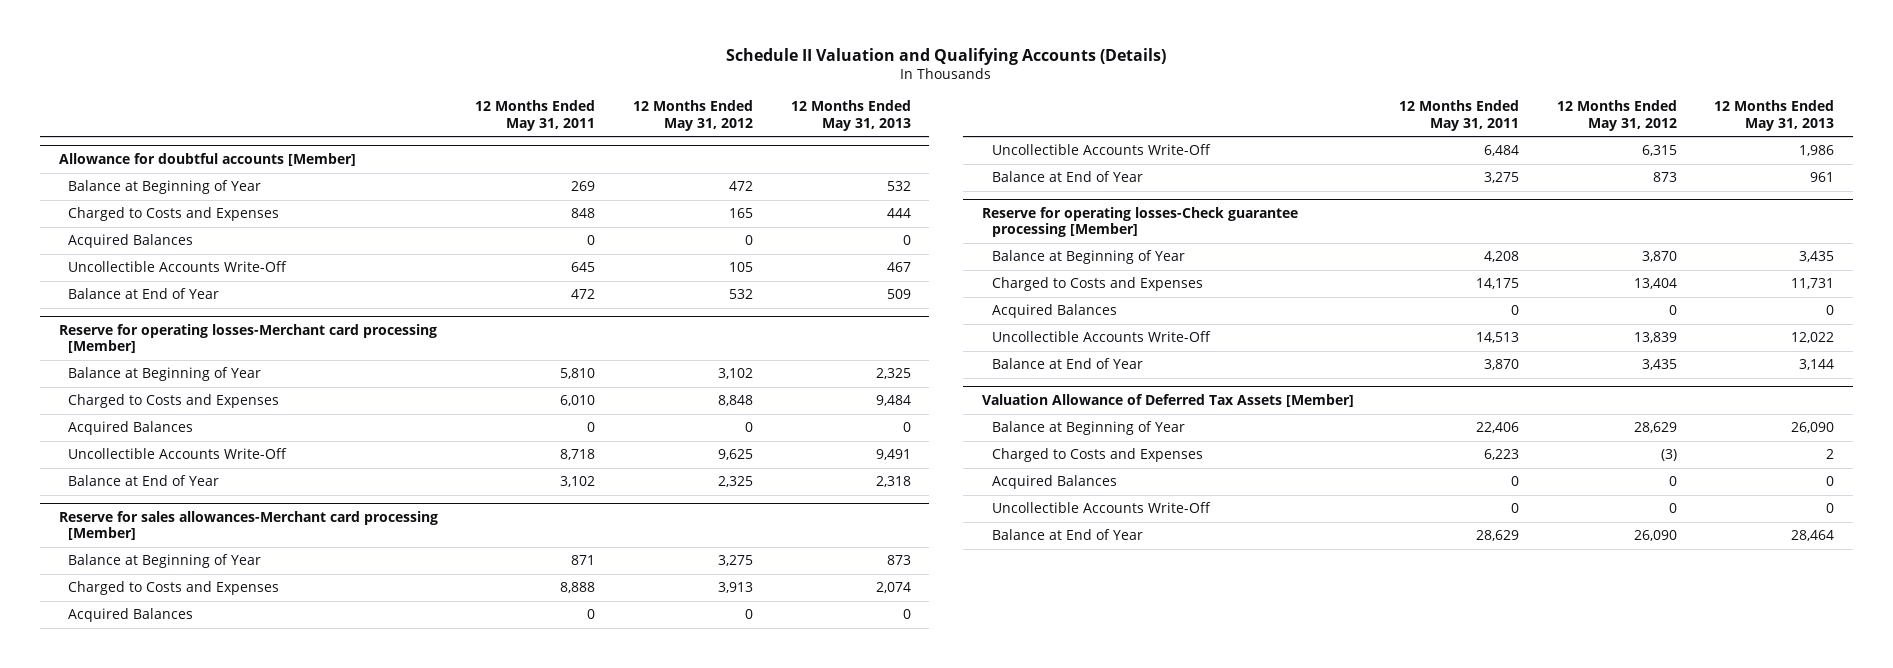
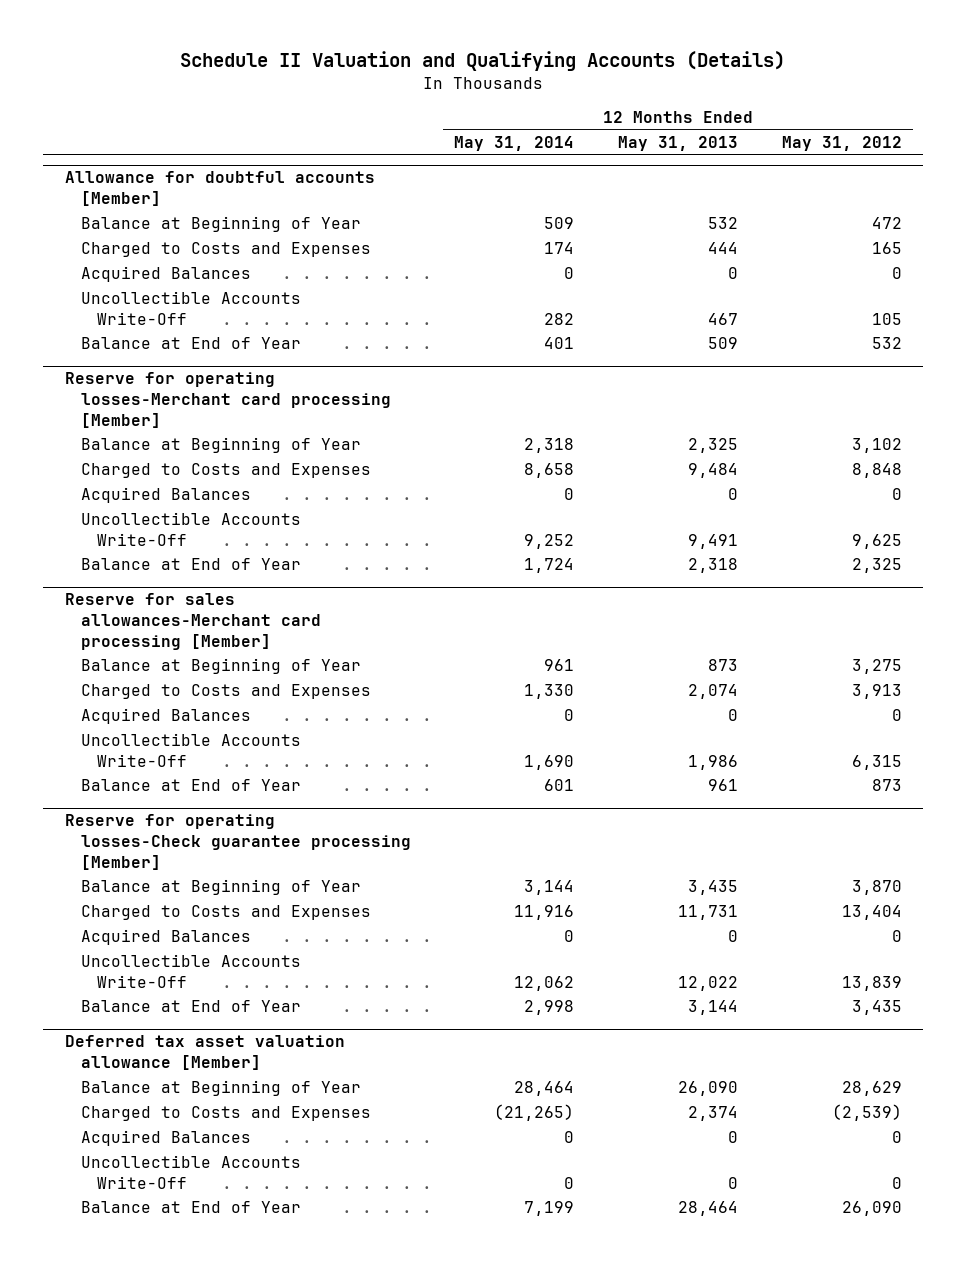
- | 12 Months Ended May 31, 2011 | 12 Months Ended May 31, 2012 | 12 Months Ended May 31, 2013
+ | 12 Months Ended May 31, 2014 | 12 Months Ended May 31, 2013 | 12 Months Ended May 31, 2012
- Valuation Allowance of Deferred Tax Assets [Member]
+ Deferred tax asset valuation allowance [Member]
- Charged to Costs and Expenses | 6,223 | (3) | 2
+ Charged to Costs and Expenses | (21,265) | 2,374 | (2,539)

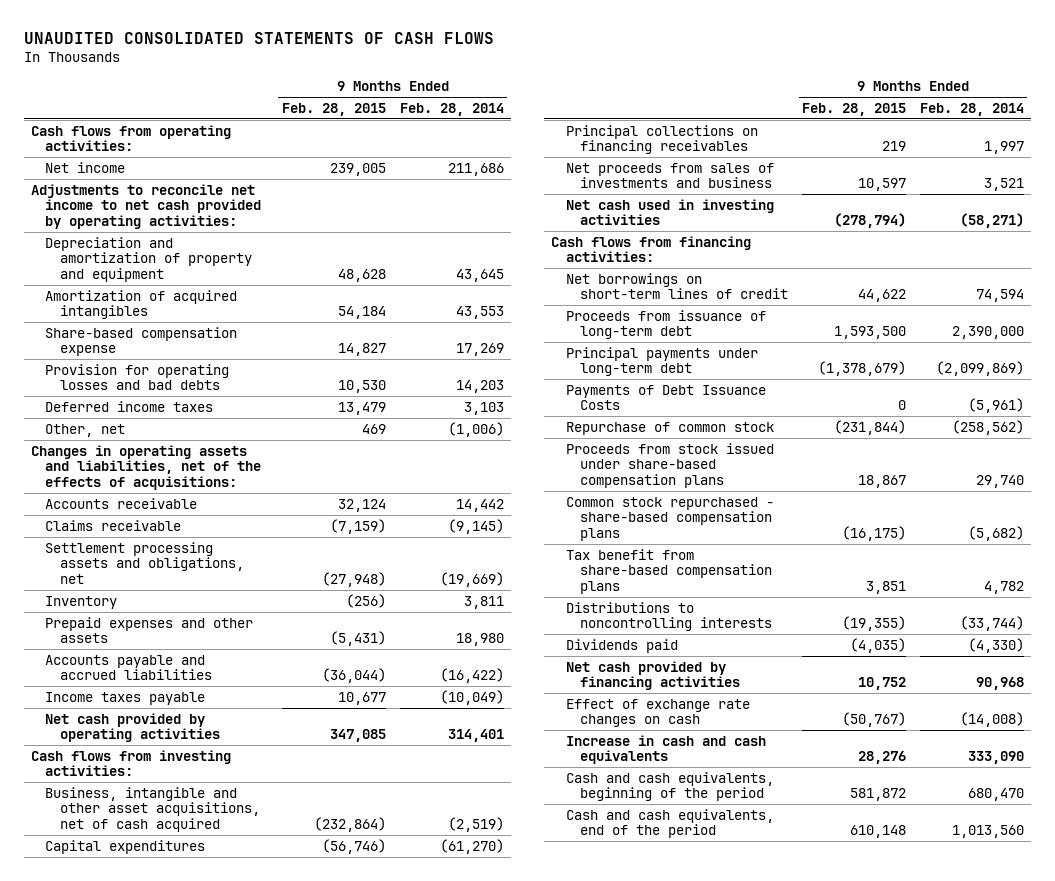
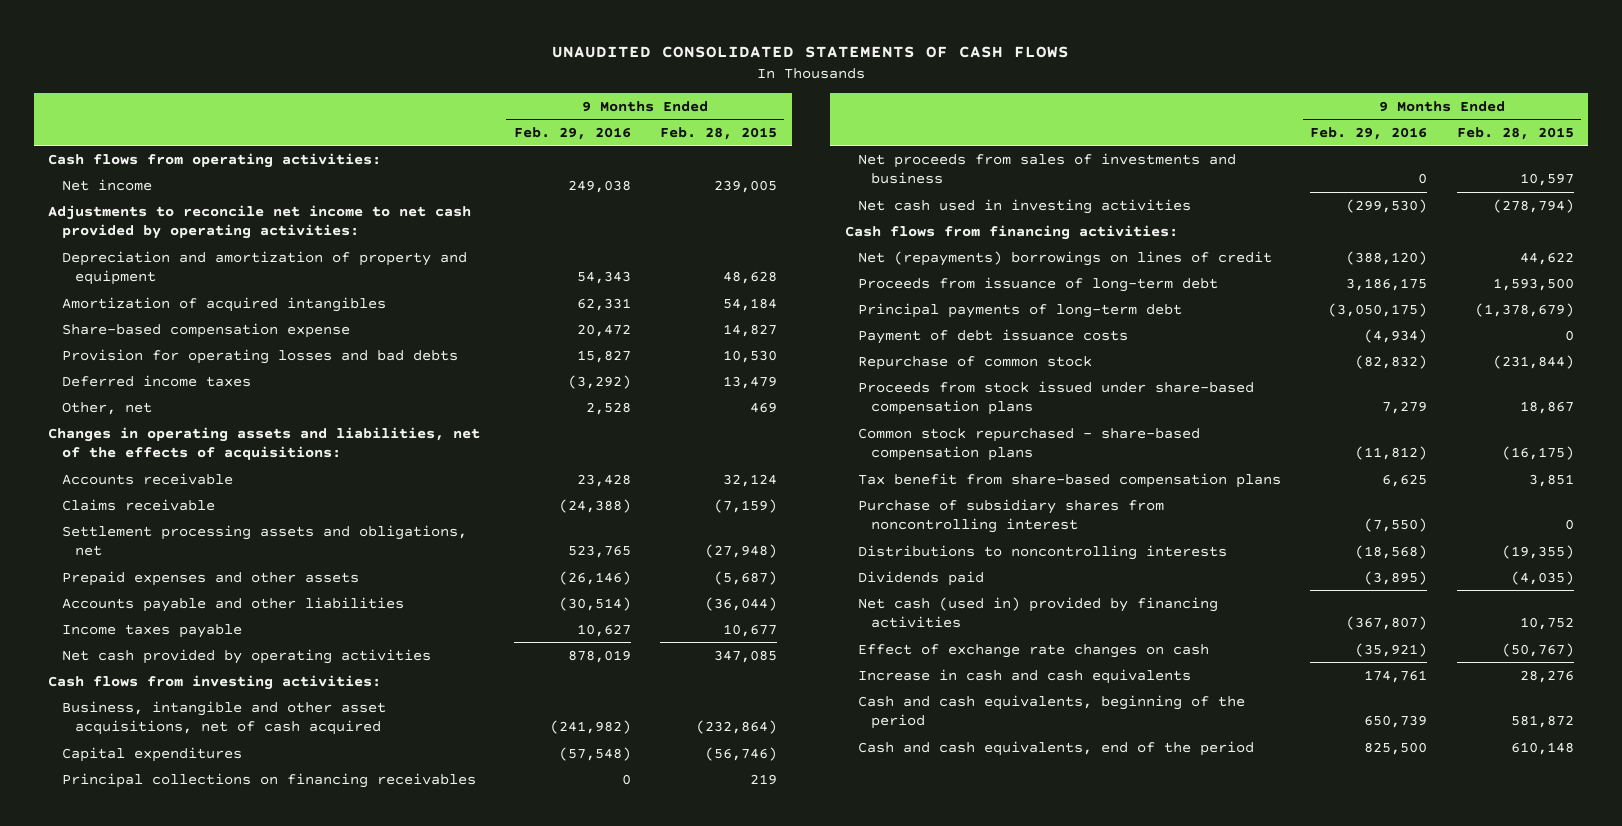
- | 9 Months Ended Feb. 28, 2015 | 9 Months Ended Feb. 28, 2014
+ | 9 Months Ended Feb. 29, 2016 | 9 Months Ended Feb. 28, 2015
- Inventory | (256) | 3,811
- Prepaid expenses and other assets | (5,431) | 18,980
- Accounts payable and accrued liabilities | (36,044) | (16,422)
+ Prepaid expenses and other assets | (26,146) | (5,687)
+ Accounts payable and other liabilities | (30,514) | (36,044)
- Net borrowings on short-term lines of credit | 44,622 | 74,594
+ Net (repayments) borrowings on lines of credit | (388,120) | 44,622
- Principal payments under long-term debt | (1,378,679) | (2,099,869)
- Payments of Debt Issuance Costs | 0 | (5,961)
+ Principal payments of long-term debt | (3,050,175) | (1,378,679)
+ Payment of debt issuance costs | (4,934) | 0
+ Purchase of subsidiary shares from noncontrolling interest | (7,550) | 0
- Net cash provided by financing activities | 10,752 | 90,968
+ Net cash (used in) provided by financing activities | (367,807) | 10,752

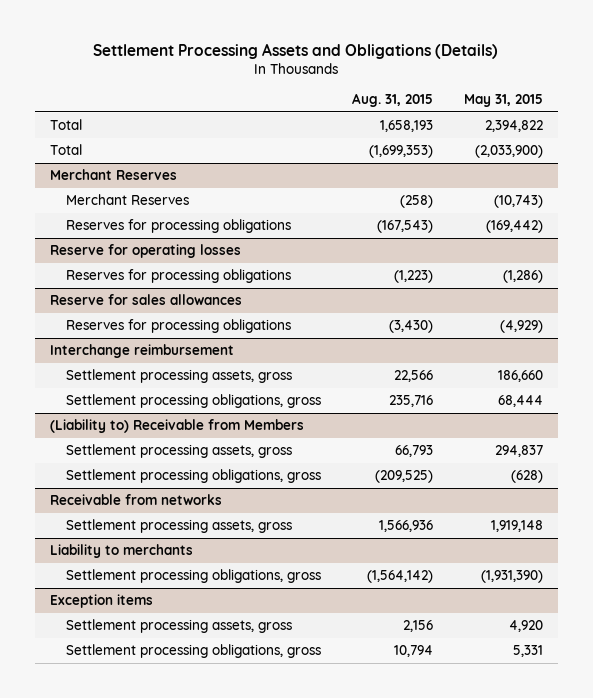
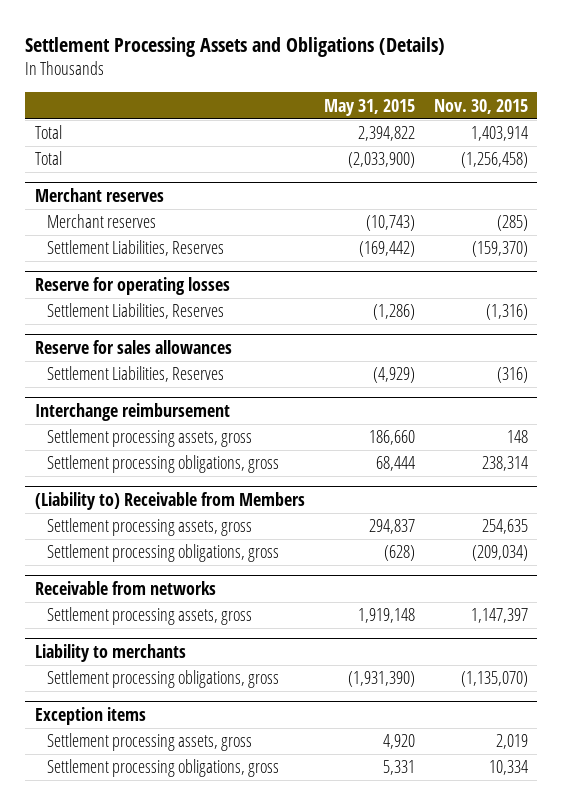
- | Aug. 31, 2015 | May 31, 2015
+ | May 31, 2015 | Nov. 30, 2015
- Merchant Reserves
- Merchant Reserves | (258) | (10,743)
- Reserves for processing obligations | (167,543) | (169,442)
+ Merchant reserves
+ Merchant reserves | (10,743) | (285)
+ Settlement Liabilities, Reserves | (169,442) | (159,370)
@ Reserve for operating losses
- Reserves for processing obligations | (1,223) | (1,286)
+ Settlement Liabilities, Reserves | (1,286) | (1,316)
@ Reserve for sales allowances
- Reserves for processing obligations | (3,430) | (4,929)
+ Settlement Liabilities, Reserves | (4,929) | (316)

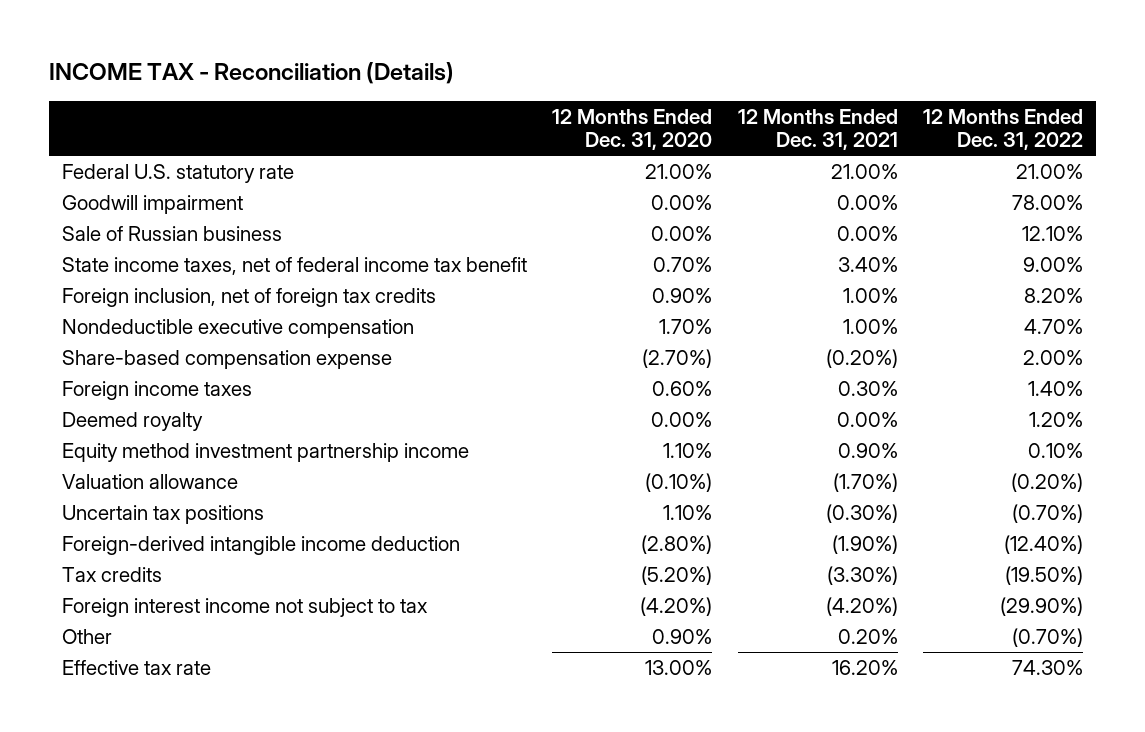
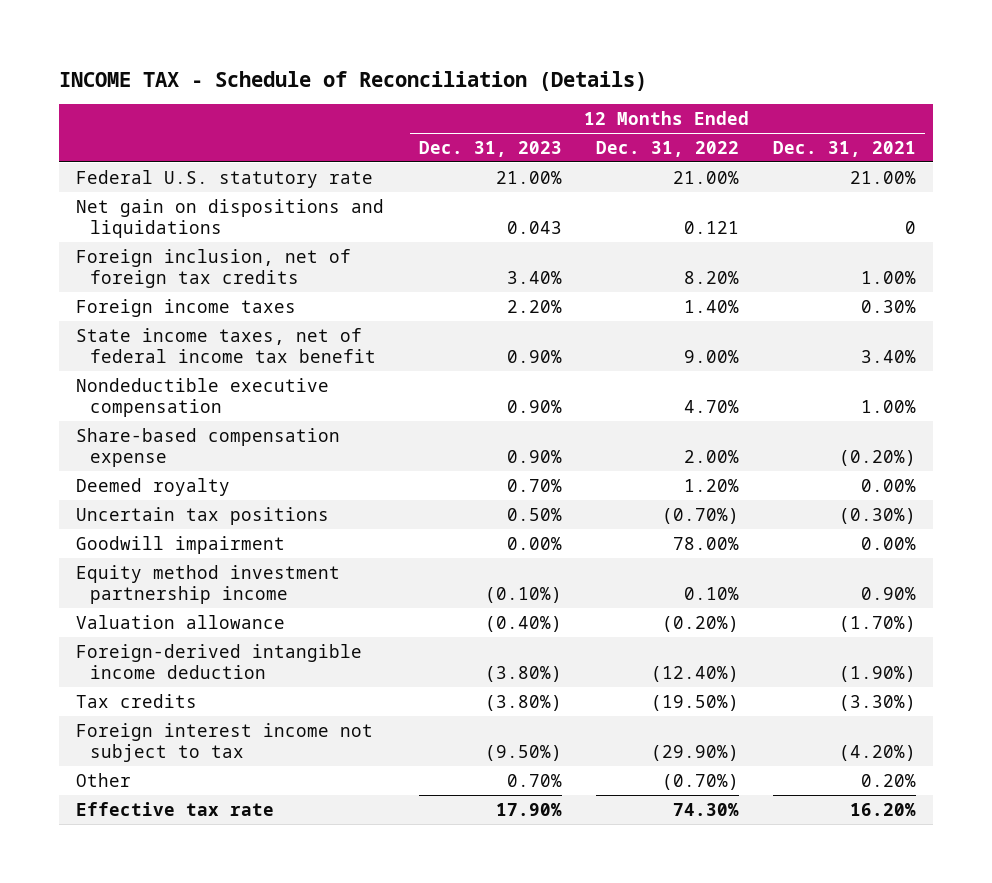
- INCOME TAX - Reconciliation (Details)
+ INCOME TAX - Schedule of Reconciliation (Details)
- | 12 Months Ended Dec. 31, 2020 | 12 Months Ended Dec. 31, 2021 | 12 Months Ended Dec. 31, 2022
+ | 12 Months Ended Dec. 31, 2023 | 12 Months Ended Dec. 31, 2022 | 12 Months Ended Dec. 31, 2021
- Sale of Russian business | 0.00% | 0.00% | 12.10%
+ Net gain on dispositions and liquidations | 0.043 | 0.121 | 0
moved up: Foreign income taxes | 2.20% | 1.40% | 0.30%
moved down: State income taxes, net of federal income tax benefit | 0.90% | 9.00% | 3.40%
moved up: Uncertain tax positions | 0.50% | (0.70%) | (0.30%)
moved down: Goodwill impairment | 0.00% | 78.00% | 0.00%

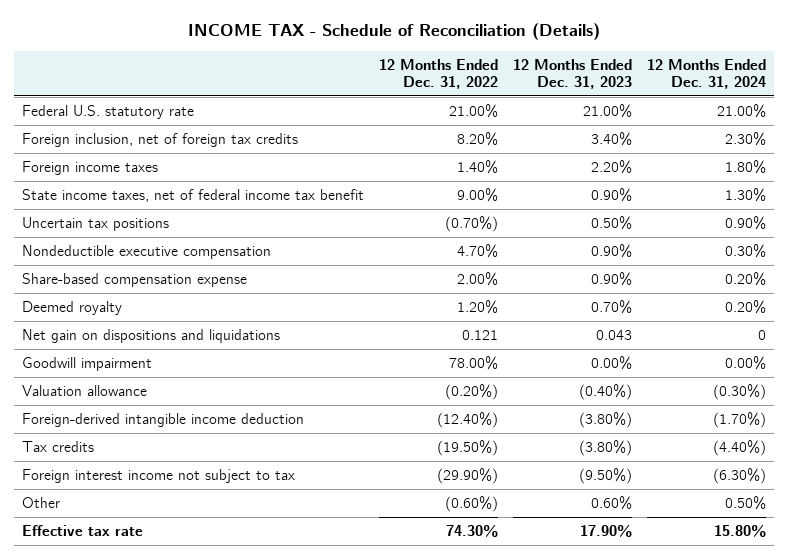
- | 12 Months Ended Dec. 31, 2023 | 12 Months Ended Dec. 31, 2022 | 12 Months Ended Dec. 31, 2021
+ | 12 Months Ended Dec. 31, 2022 | 12 Months Ended Dec. 31, 2023 | 12 Months Ended Dec. 31, 2024
moved up: Uncertain tax positions | (0.70%) | 0.50% | 0.90%
moved down: Net gain on dispositions and liquidations | 0.121 | 0.043 | 0
- Equity method investment partnership income | (0.10%) | 0.10% | 0.90%
- Other | 0.70% | (0.70%) | 0.20%
+ Other | (0.60%) | 0.60% | 0.50%

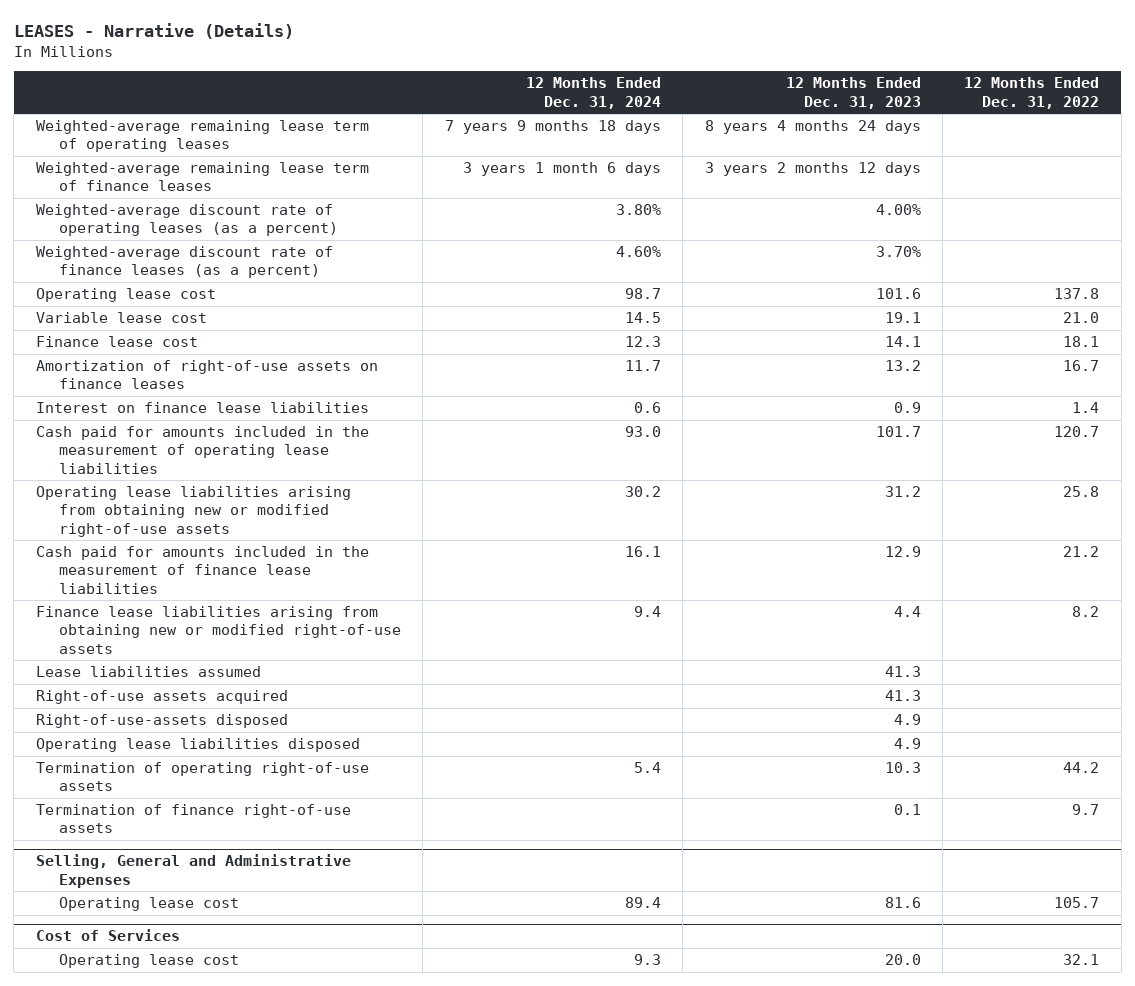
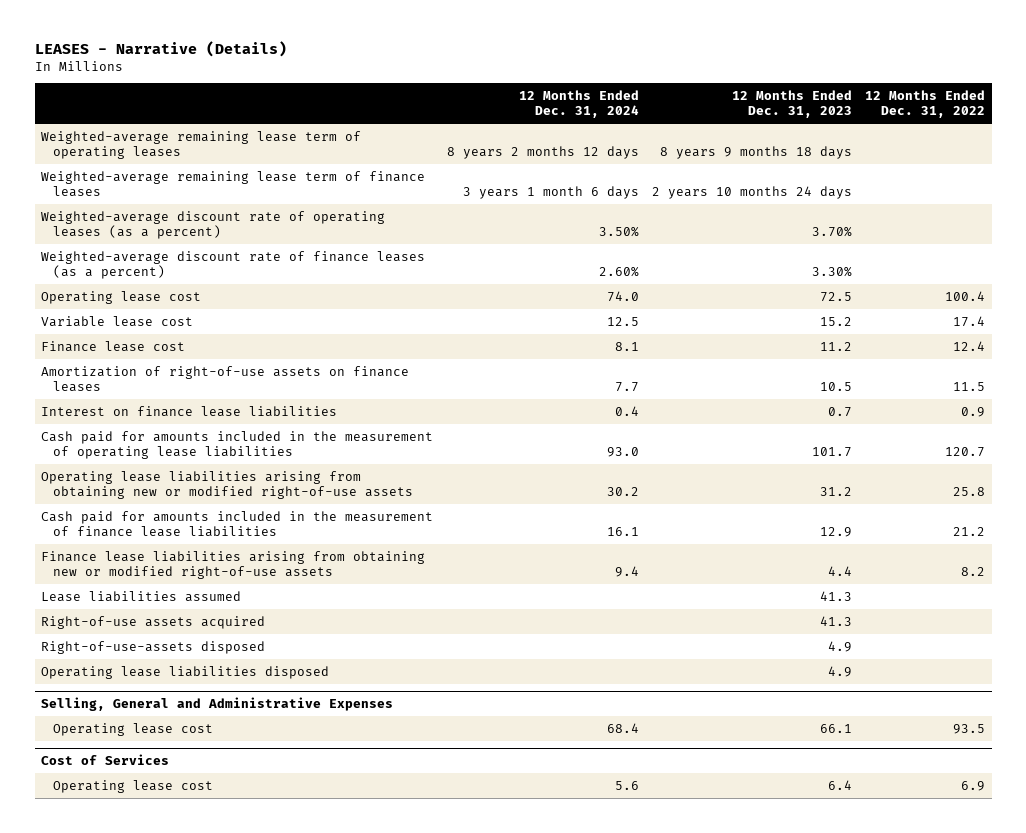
- Weighted-average remaining lease term of operating leases | 7 years 9 months 18 days | 8 years 4 months 24 days |
- Weighted-average remaining lease term of finance leases | 3 years 1 month 6 days | 3 years 2 months 12 days |
- Weighted-average discount rate of operating leases (as a percent) | 3.80% | 4.00% |
- Weighted-average discount rate of finance leases (as a percent) | 4.60% | 3.70% |
- Operating lease cost | 98.7 | 101.6 | 137.8
- Variable lease cost | 14.5 | 19.1 | 21.0
- Finance lease cost | 12.3 | 14.1 | 18.1
- Amortization of right-of-use assets on finance leases | 11.7 | 13.2 | 16.7
- Interest on finance lease liabilities | 0.6 | 0.9 | 1.4
+ Weighted-average remaining lease term of operating leases | 8 years 2 months 12 days | 8 years 9 months 18 days |
+ Weighted-average remaining lease term of finance leases | 3 years 1 month 6 days | 2 years 10 months 24 days |
+ Weighted-average discount rate of operating leases (as a percent) | 3.50% | 3.70% |
+ Weighted-average discount rate of finance leases (as a percent) | 2.60% | 3.30% |
+ Operating lease cost | 74.0 | 72.5 | 100.4
+ Variable lease cost | 12.5 | 15.2 | 17.4
+ Finance lease cost | 8.1 | 11.2 | 12.4
+ Amortization of right-of-use assets on finance leases | 7.7 | 10.5 | 11.5
+ Interest on finance lease liabilities | 0.4 | 0.7 | 0.9
- Termination of operating right-of-use assets | 5.4 | 10.3 | 44.2
- Termination of finance right-of-use assets | | 0.1 | 9.7
@ Selling, General and Administrative Expenses
- Operating lease cost | 89.4 | 81.6 | 105.7
+ Operating lease cost | 68.4 | 66.1 | 93.5
@ Cost of Services
- Operating lease cost | 9.3 | 20.0 | 32.1
+ Operating lease cost | 5.6 | 6.4 | 6.9

